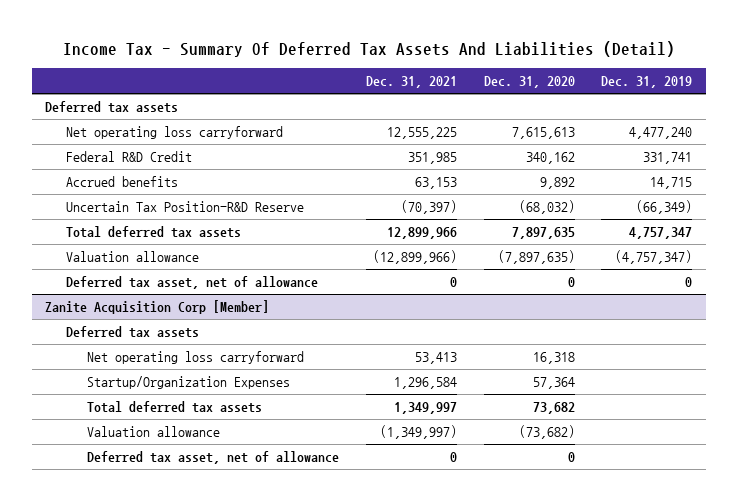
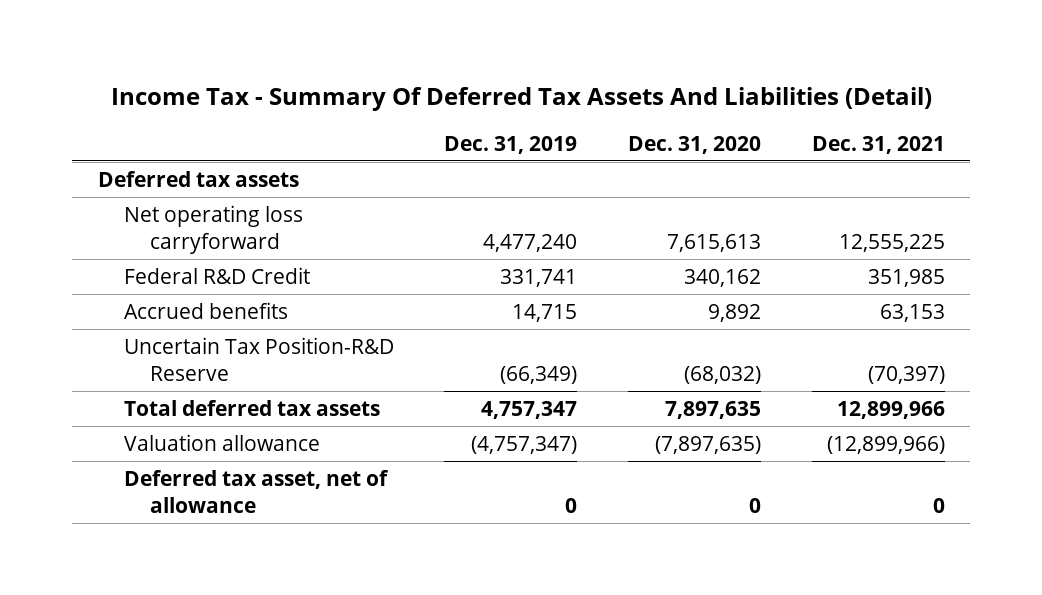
- | Dec. 31, 2021 | Dec. 31, 2020 | Dec. 31, 2019
+ | Dec. 31, 2019 | Dec. 31, 2020 | Dec. 31, 2021
- Zanite Acquisition Corp [Member]
- Deferred tax assets
- Net operating loss carryforward | 53,413 | 16,318 |
- Startup/Organization Expenses | 1,296,584 | 57,364 |
- Total deferred tax assets | 1,349,997 | 73,682 |
- Valuation allowance | (1,349,997) | (73,682) |
- Deferred tax asset, net of allowance | 0 | 0 |

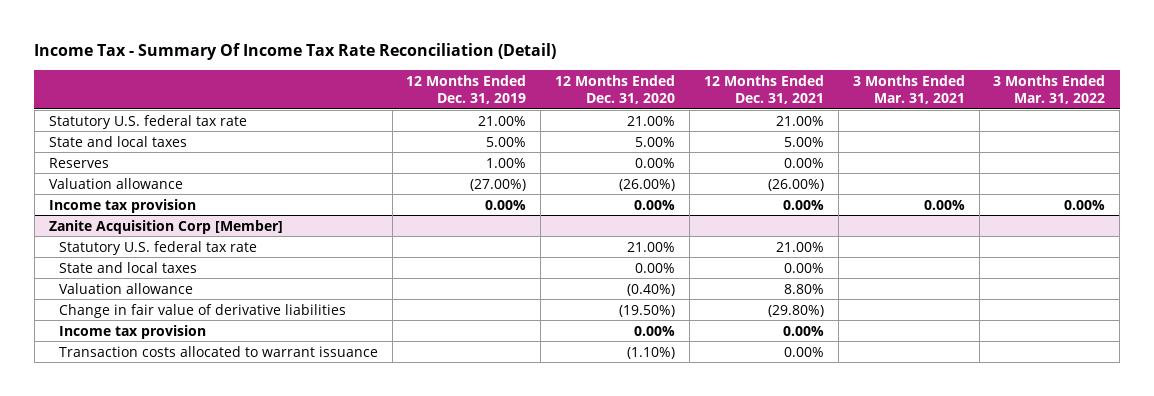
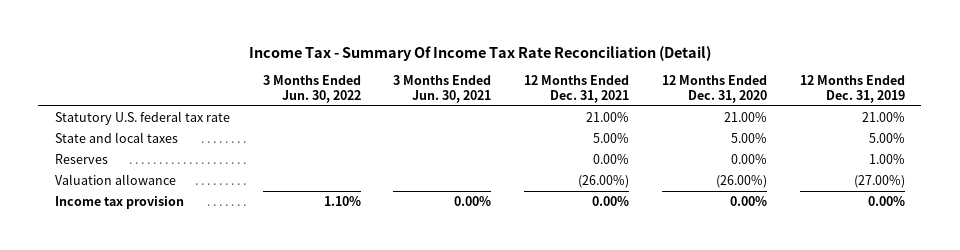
- | 12 Months Ended Dec. 31, 2019 | 12 Months Ended Dec. 31, 2020 | 12 Months Ended Dec. 31, 2021 | 3 Months Ended Mar. 31, 2021 | 3 Months Ended Mar. 31, 2022
+ | 3 Months Ended Jun. 30, 2022 | 3 Months Ended Jun. 30, 2021 | 12 Months Ended Dec. 31, 2021 | 12 Months Ended Dec. 31, 2020 | 12 Months Ended Dec. 31, 2019
- Zanite Acquisition Corp [Member]
- Statutory U.S. federal tax rate | | 21.00% | 21.00% | |
- State and local taxes | | 0.00% | 0.00% | |
- Valuation allowance | | (0.40%) | 8.80% | |
- Change in fair value of derivative liabilities | | (19.50%) | (29.80%) | |
- Income tax provision | | 0.00% | 0.00% | |
- Transaction costs allocated to warrant issuance | | (1.10%) | 0.00% | |

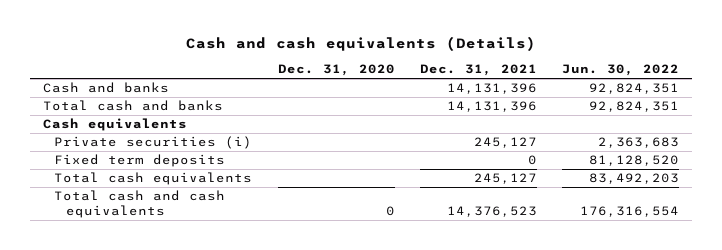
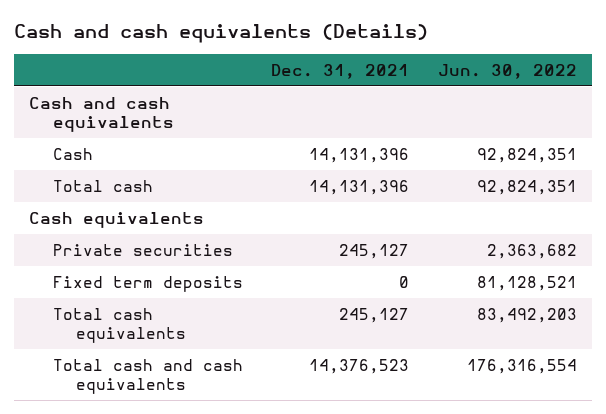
- | Dec. 31, 2020 | Dec. 31, 2021 | Jun. 30, 2022
+ | Dec. 31, 2021 | Jun. 30, 2022
- Cash and banks | | 14,131,396 | 92,824,351
- Total cash and banks | | 14,131,396 | 92,824,351
+ Cash and cash equivalents
+ Cash | 14,131,396 | 92,824,351
+ Total cash | 14,131,396 | 92,824,351
- Private securities (i) | | 245,127 | 2,363,683
- Fixed term deposits | | 0 | 81,128,520
+ Private securities | 245,127 | 2,363,682
+ Fixed term deposits | 0 | 81,128,521

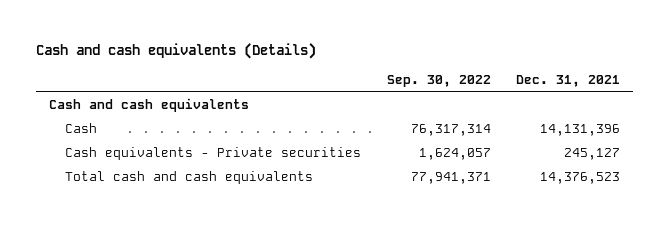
- | Dec. 31, 2021 | Jun. 30, 2022
+ | Sep. 30, 2022 | Dec. 31, 2021
- Total cash | 14,131,396 | 92,824,351
- Cash equivalents
- Private securities | 245,127 | 2,363,682
- Fixed term deposits | 0 | 81,128,521
- Total cash equivalents | 245,127 | 83,492,203
+ Cash equivalents - Private securities | 1,624,057 | 245,127

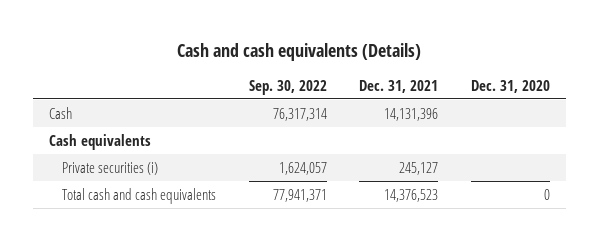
- | Sep. 30, 2022 | Dec. 31, 2021
+ | Sep. 30, 2022 | Dec. 31, 2021 | Dec. 31, 2020
- Cash and cash equivalents
- Cash equivalents - Private securities | 1,624,057 | 245,127
+ Cash equivalents
+ Private securities (i) | 1,624,057 | 245,127 |

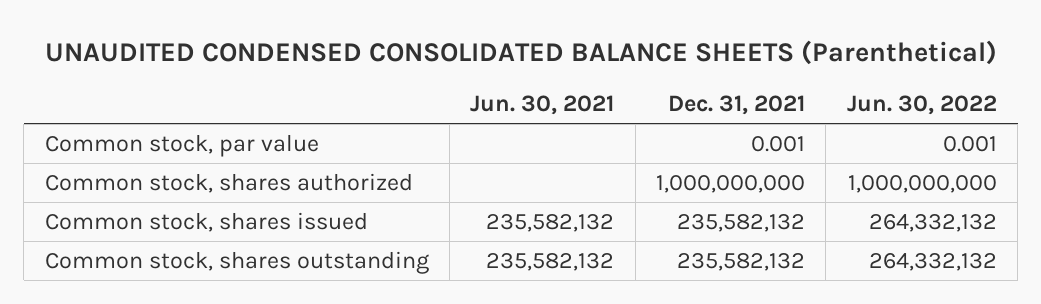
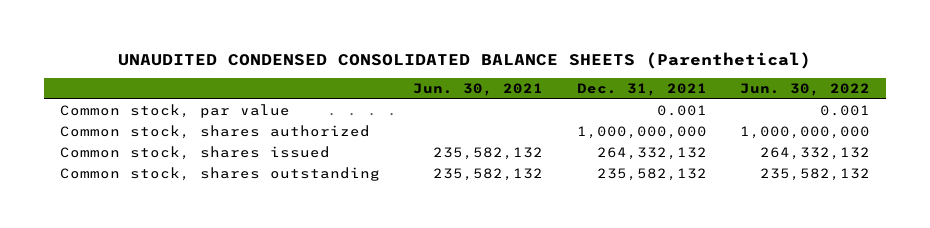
- Common stock, shares issued | 235,582,132 | 235,582,132 | 264,332,132
- Common stock, shares outstanding | 235,582,132 | 235,582,132 | 264,332,132
+ Common stock, shares issued | 235,582,132 | 264,332,132 | 264,332,132
+ Common stock, shares outstanding | 235,582,132 | 235,582,132 | 235,582,132

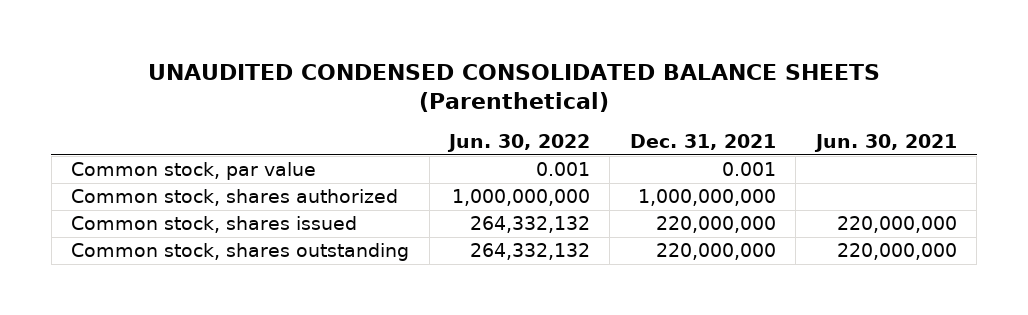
- | Jun. 30, 2021 | Dec. 31, 2021 | Jun. 30, 2022
+ | Jun. 30, 2022 | Dec. 31, 2021 | Jun. 30, 2021
- Common stock, shares issued | 235,582,132 | 264,332,132 | 264,332,132
- Common stock, shares outstanding | 235,582,132 | 235,582,132 | 235,582,132
+ Common stock, shares issued | 264,332,132 | 220,000,000 | 220,000,000
+ Common stock, shares outstanding | 264,332,132 | 220,000,000 | 220,000,000

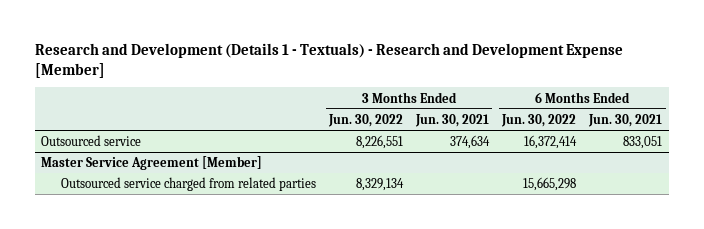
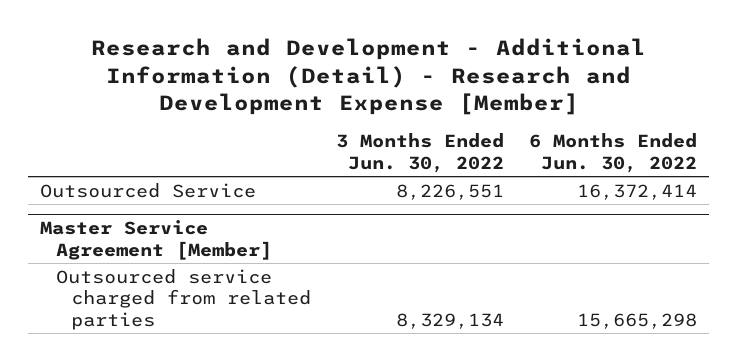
- Research and Development (Details 1 - Textuals) - Research and Development Expense [Member]
+ Research and Development - Additional Information (Detail) - Research and Development Expense [Member]
- | 3 Months Ended Jun. 30, 2022 | 3 Months Ended Jun. 30, 2021 | 6 Months Ended Jun. 30, 2022 | 6 Months Ended Jun. 30, 2021
+ | 3 Months Ended Jun. 30, 2022 | 6 Months Ended Jun. 30, 2022
- Outsourced service | 8,226,551 | 374,634 | 16,372,414 | 833,051
+ Outsourced Service | 8,226,551 | 16,372,414

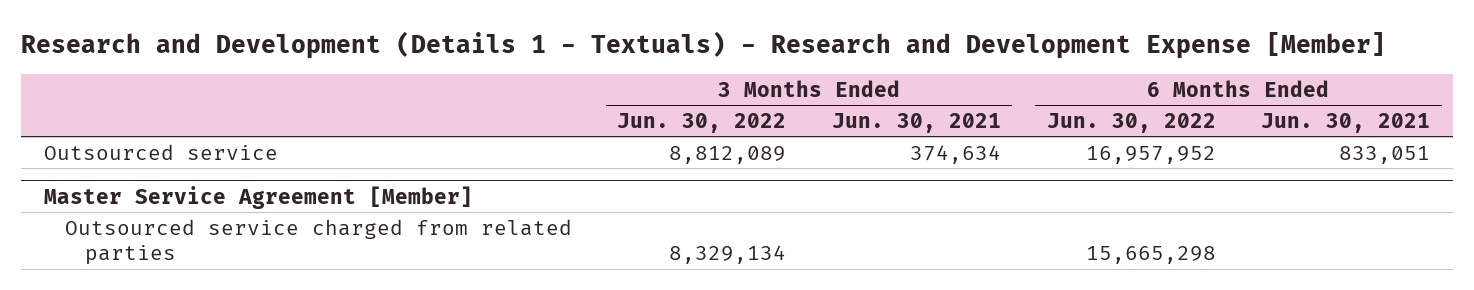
- Research and Development - Additional Information (Detail) - Research and Development Expense [Member]
+ Research and Development (Details 1 - Textuals) - Research and Development Expense [Member]
- | 3 Months Ended Jun. 30, 2022 | 6 Months Ended Jun. 30, 2022
+ | 3 Months Ended Jun. 30, 2022 | 3 Months Ended Jun. 30, 2021 | 6 Months Ended Jun. 30, 2022 | 6 Months Ended Jun. 30, 2021
- Outsourced Service | 8,226,551 | 16,372,414
+ Outsourced service | 8,812,089 | 374,634 | 16,957,952 | 833,051

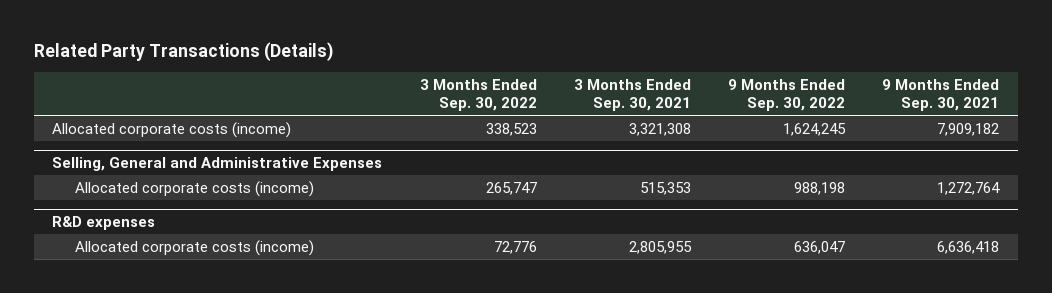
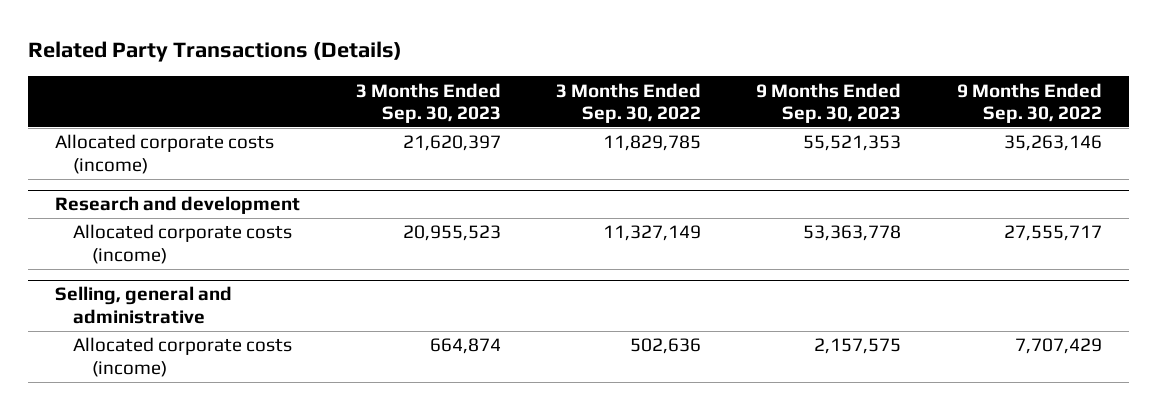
- | 3 Months Ended Sep. 30, 2022 | 3 Months Ended Sep. 30, 2021 | 9 Months Ended Sep. 30, 2022 | 9 Months Ended Sep. 30, 2021
+ | 3 Months Ended Sep. 30, 2023 | 3 Months Ended Sep. 30, 2022 | 9 Months Ended Sep. 30, 2023 | 9 Months Ended Sep. 30, 2022
- Allocated corporate costs (income) | 338,523 | 3,321,308 | 1,624,245 | 7,909,182
- Selling, General and Administrative Expenses
- Allocated corporate costs (income) | 265,747 | 515,353 | 988,198 | 1,272,764
- R&D expenses
- Allocated corporate costs (income) | 72,776 | 2,805,955 | 636,047 | 6,636,418
+ Allocated corporate costs (income) | 21,620,397 | 11,829,785 | 55,521,353 | 35,263,146
+ Research and development
+ Allocated corporate costs (income) | 20,955,523 | 11,327,149 | 53,363,778 | 27,555,717
+ Selling, general and administrative
+ Allocated corporate costs (income) | 664,874 | 502,636 | 2,157,575 | 7,707,429

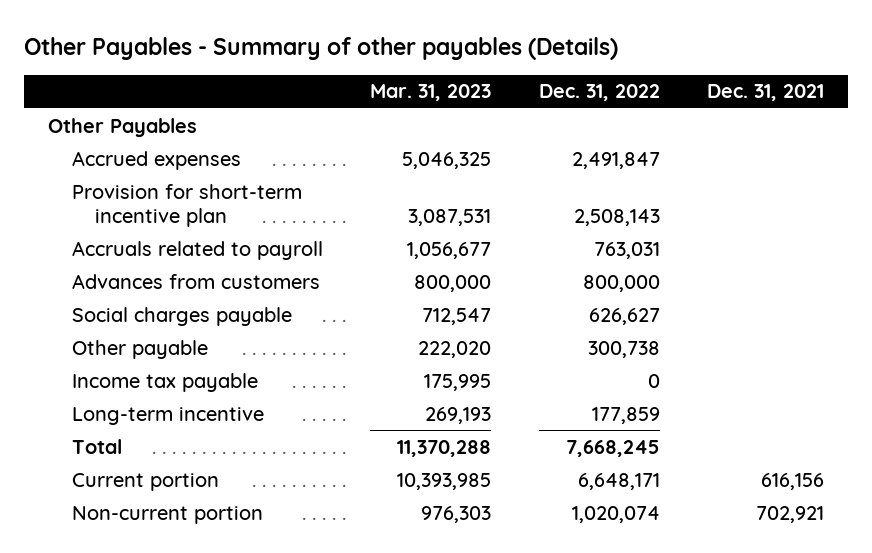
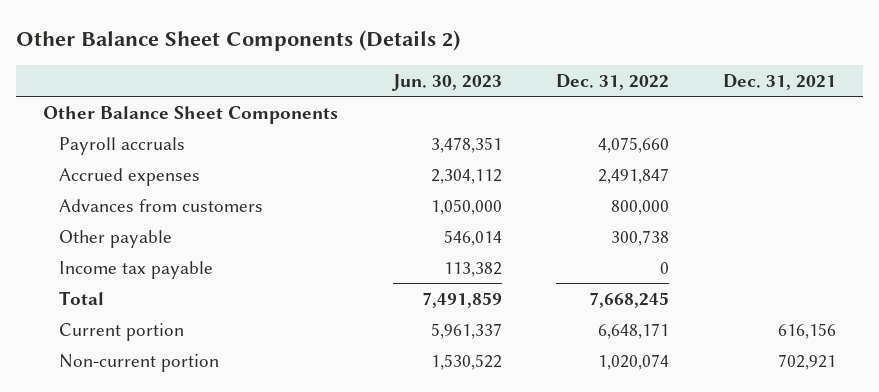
- Other Payables - Summary of other payables (Details)
+ Other Balance Sheet Components (Details 2)
- | Mar. 31, 2023 | Dec. 31, 2022 | Dec. 31, 2021
+ | Jun. 30, 2023 | Dec. 31, 2022 | Dec. 31, 2021
- Other Payables
+ Other Balance Sheet Components
+ Payroll accruals | 3,478,351 | 4,075,660 |
- Provision for short-term incentive plan | 3,087,531 | 2,508,143 |
- Accruals related to payroll | 1,056,677 | 763,031 |
- Social charges payable | 712,547 | 626,627 |
- Long-term incentive | 269,193 | 177,859 |

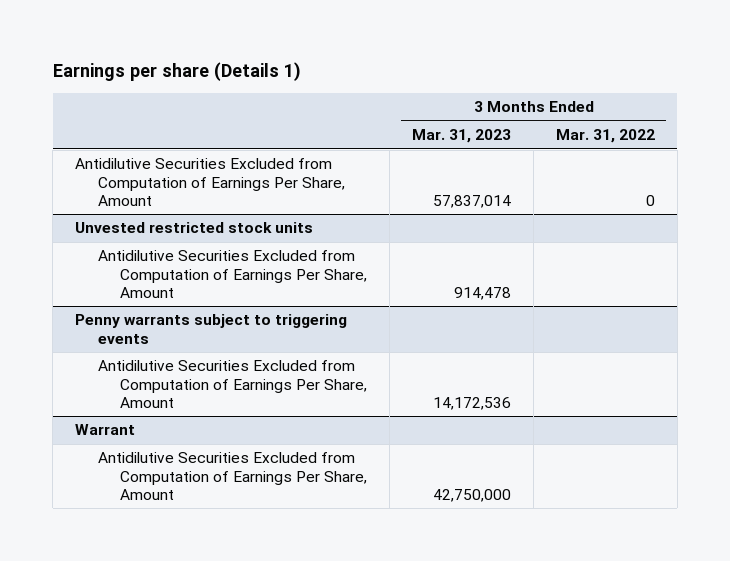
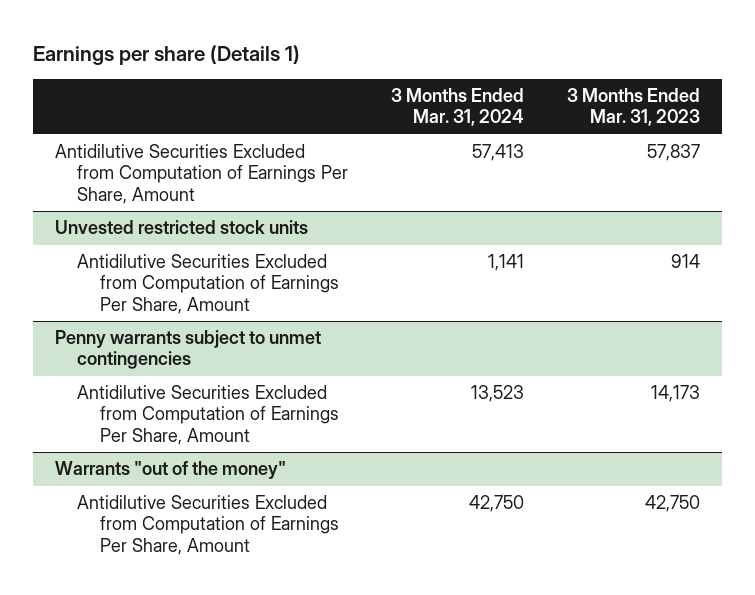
- | 3 Months Ended Mar. 31, 2023 | 3 Months Ended Mar. 31, 2022
+ | 3 Months Ended Mar. 31, 2024 | 3 Months Ended Mar. 31, 2023
- Antidilutive Securities Excluded from Computation of Earnings Per Share, Amount | 57,837,014 | 0
+ Antidilutive Securities Excluded from Computation of Earnings Per Share, Amount | 57,413 | 57,837
@ Unvested restricted stock units
- Antidilutive Securities Excluded from Computation of Earnings Per Share, Amount | 914,478 |
- Penny warrants subject to triggering events
- Antidilutive Securities Excluded from Computation of Earnings Per Share, Amount | 14,172,536 |
- Warrant
- Antidilutive Securities Excluded from Computation of Earnings Per Share, Amount | 42,750,000 |
@ Unvested restricted stock units
+ Antidilutive Securities Excluded from Computation of Earnings Per Share, Amount | 1,141 | 914
+ Penny warrants subject to unmet contingencies
+ Antidilutive Securities Excluded from Computation of Earnings Per Share, Amount | 13,523 | 14,173
+ Warrants "out of the money"
+ Antidilutive Securities Excluded from Computation of Earnings Per Share, Amount | 42,750 | 42,750

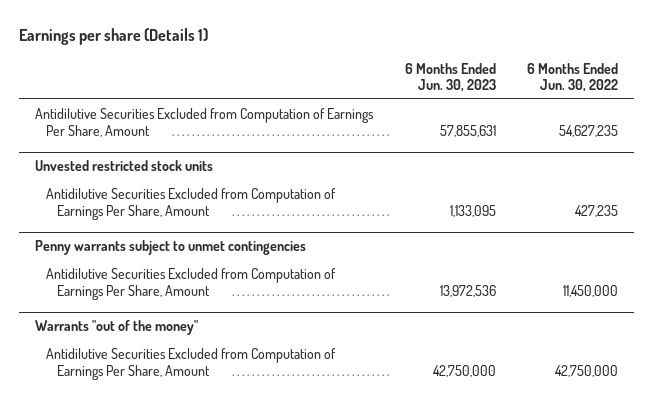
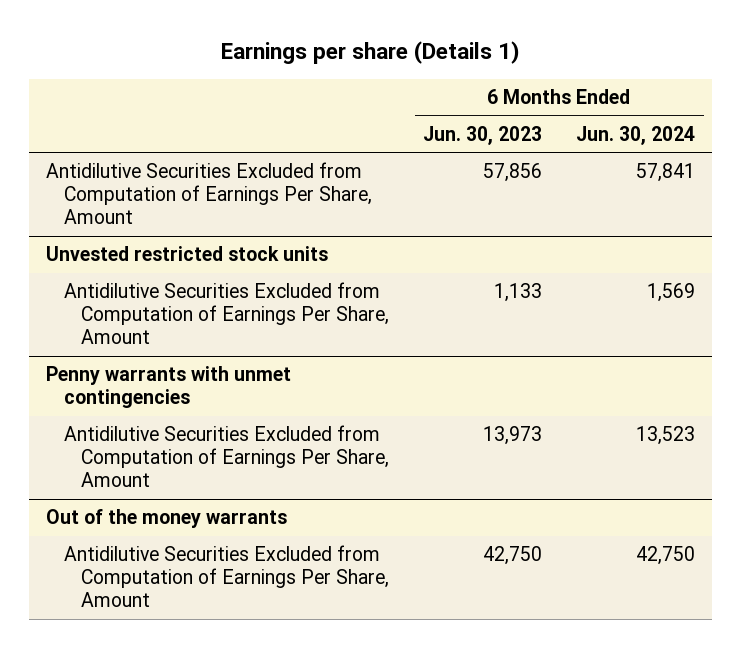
- | 6 Months Ended Jun. 30, 2023 | 6 Months Ended Jun. 30, 2022
+ | 6 Months Ended Jun. 30, 2023 | 6 Months Ended Jun. 30, 2024
- Antidilutive Securities Excluded from Computation of Earnings Per Share, Amount | 57,855,631 | 54,627,235
+ Antidilutive Securities Excluded from Computation of Earnings Per Share, Amount | 57,856 | 57,841
@ Unvested restricted stock units
- Antidilutive Securities Excluded from Computation of Earnings Per Share, Amount | 1,133,095 | 427,235
- Penny warrants subject to unmet contingencies
- Antidilutive Securities Excluded from Computation of Earnings Per Share, Amount | 13,972,536 | 11,450,000
- Warrants "out of the money"
- Antidilutive Securities Excluded from Computation of Earnings Per Share, Amount | 42,750,000 | 42,750,000
@ Unvested restricted stock units
+ Antidilutive Securities Excluded from Computation of Earnings Per Share, Amount | 1,133 | 1,569
+ Penny warrants with unmet contingencies
+ Antidilutive Securities Excluded from Computation of Earnings Per Share, Amount | 13,973 | 13,523
+ Out of the money warrants
+ Antidilutive Securities Excluded from Computation of Earnings Per Share, Amount | 42,750 | 42,750

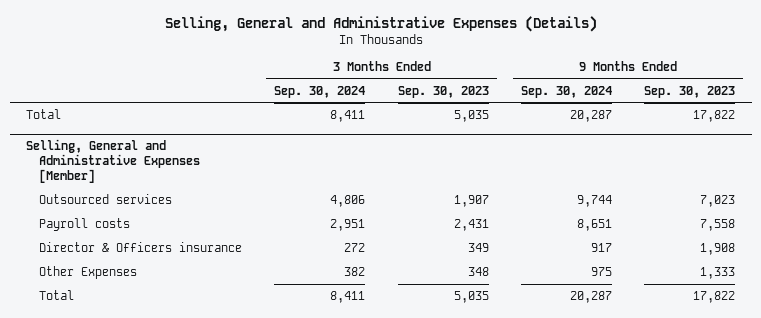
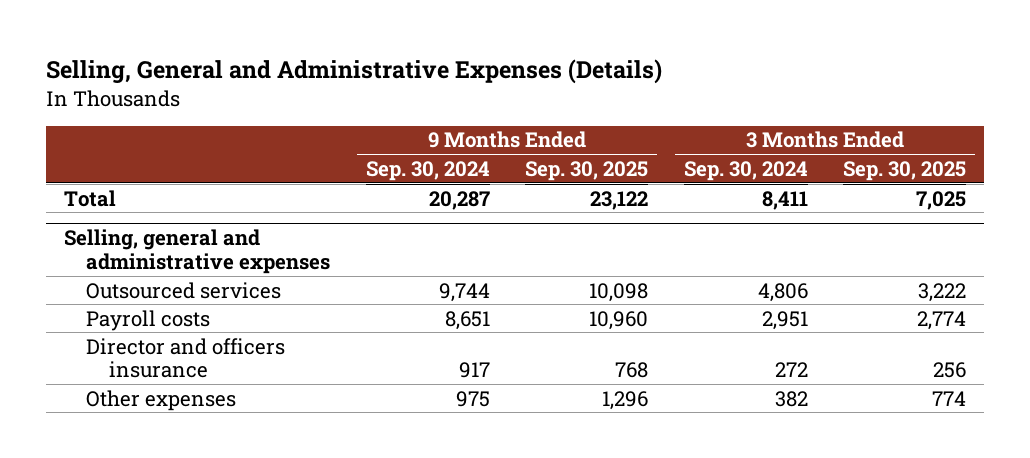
- | 3 Months Ended Sep. 30, 2024 | 3 Months Ended Sep. 30, 2023 | 9 Months Ended Sep. 30, 2024 | 9 Months Ended Sep. 30, 2023
+ | 9 Months Ended Sep. 30, 2024 | 9 Months Ended Sep. 30, 2025 | 3 Months Ended Sep. 30, 2024 | 3 Months Ended Sep. 30, 2025
- Selling, General and Administrative Expenses [Member]
+ Selling, general and administrative expenses
- Director & Officers insurance | 272 | 349 | 917 | 1,908
- Other Expenses | 382 | 348 | 975 | 1,333
- Total | 8,411 | 5,035 | 20,287 | 17,822
+ Director and officers insurance | 917 | 768 | 272 | 256
+ Other expenses | 975 | 1,296 | 382 | 774

